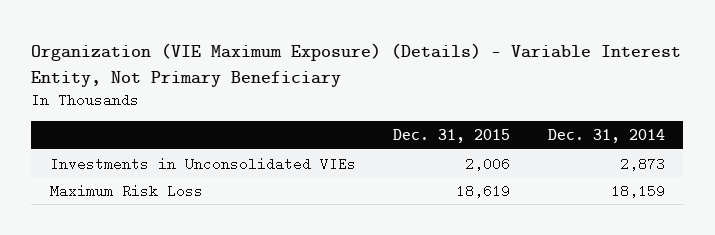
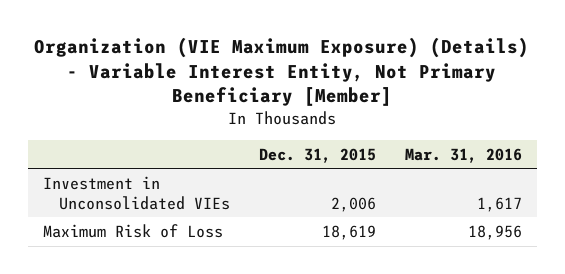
- Organization (VIE Maximum Exposure) (Details) - Variable Interest Entity, Not Primary Beneficiary
+ Organization (VIE Maximum Exposure) (Details) - Variable Interest Entity, Not Primary Beneficiary [Member]
- | Dec. 31, 2015 | Dec. 31, 2014
+ | Dec. 31, 2015 | Mar. 31, 2016
- Investments in Unconsolidated VIEs | 2,006 | 2,873
- Maximum Risk Loss | 18,619 | 18,159
+ Investment in Unconsolidated VIEs | 2,006 | 1,617
+ Maximum Risk of Loss | 18,619 | 18,956

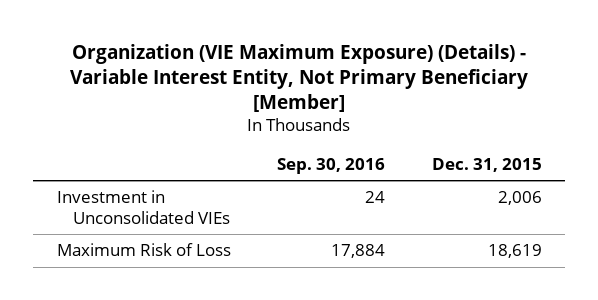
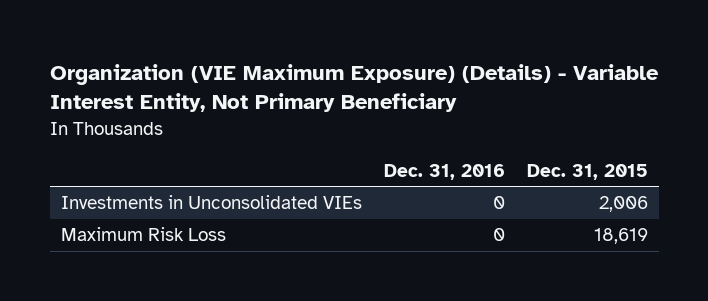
- Organization (VIE Maximum Exposure) (Details) - Variable Interest Entity, Not Primary Beneficiary [Member]
+ Organization (VIE Maximum Exposure) (Details) - Variable Interest Entity, Not Primary Beneficiary
- | Sep. 30, 2016 | Dec. 31, 2015
+ | Dec. 31, 2016 | Dec. 31, 2015
- Investment in Unconsolidated VIEs | 24 | 2,006
- Maximum Risk of Loss | 17,884 | 18,619
+ Investments in Unconsolidated VIEs | 0 | 2,006
+ Maximum Risk Loss | 0 | 18,619

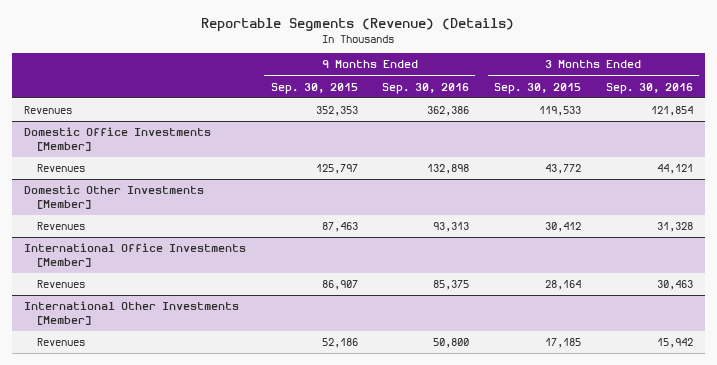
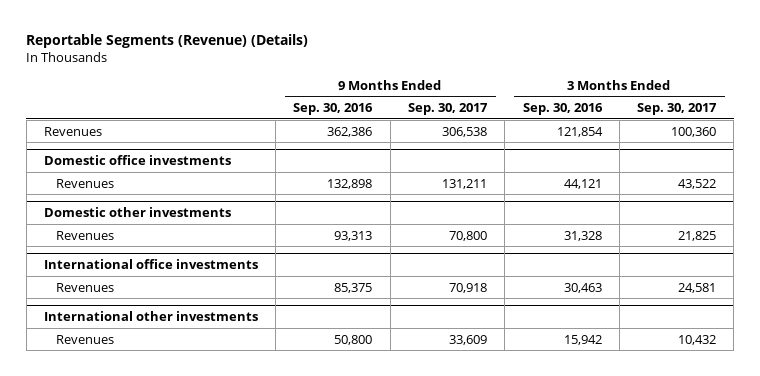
- | 9 Months Ended Sep. 30, 2015 | 9 Months Ended Sep. 30, 2016 | 3 Months Ended Sep. 30, 2015 | 3 Months Ended Sep. 30, 2016
+ | 9 Months Ended Sep. 30, 2016 | 9 Months Ended Sep. 30, 2017 | 3 Months Ended Sep. 30, 2016 | 3 Months Ended Sep. 30, 2017
- Domestic Office Investments [Member]
+ Domestic office investments
- Domestic Other Investments [Member]
+ Domestic other investments
- International Office Investments [Member]
+ International office investments
- International Other Investments [Member]
+ International other investments

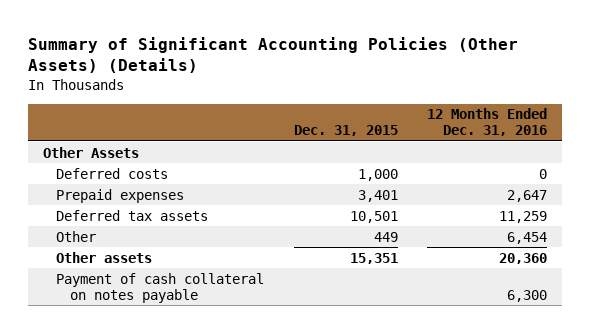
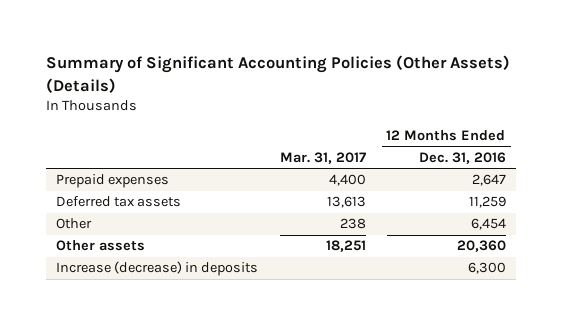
- | Dec. 31, 2015 | 12 Months Ended Dec. 31, 2016
+ | Mar. 31, 2017 | 12 Months Ended Dec. 31, 2016
- Other Assets
- Deferred costs | 1,000 | 0
- Payment of cash collateral on notes payable | | 6,300
+ Increase (decrease) in deposits | | 6,300

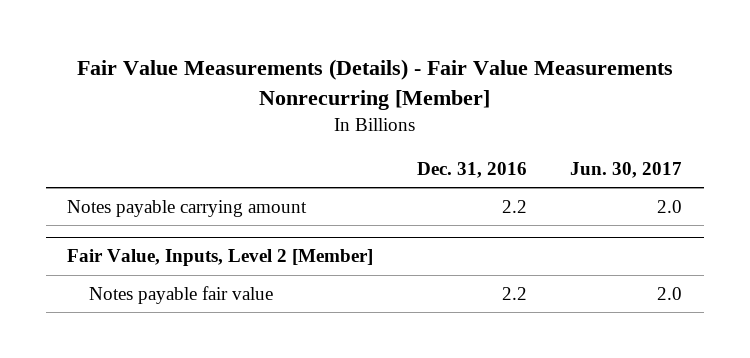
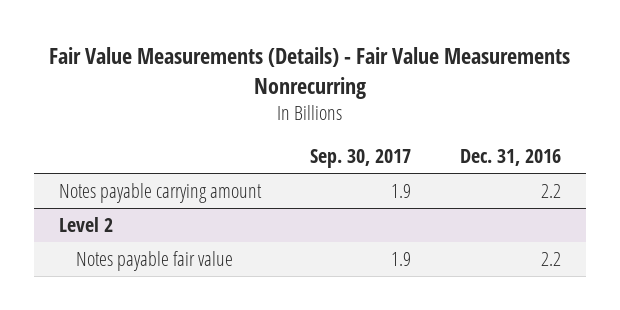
- Fair Value Measurements (Details) - Fair Value Measurements Nonrecurring [Member]
+ Fair Value Measurements (Details) - Fair Value Measurements Nonrecurring
- | Dec. 31, 2016 | Jun. 30, 2017
+ | Sep. 30, 2017 | Dec. 31, 2016
- Fair Value, Inputs, Level 2 [Member]
+ Level 2

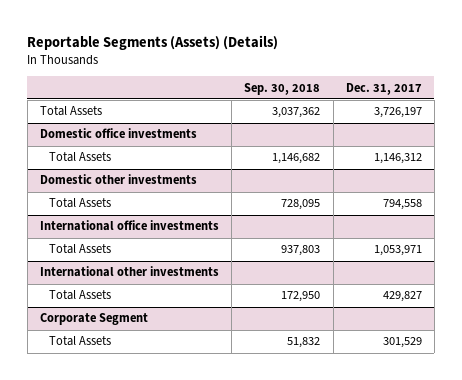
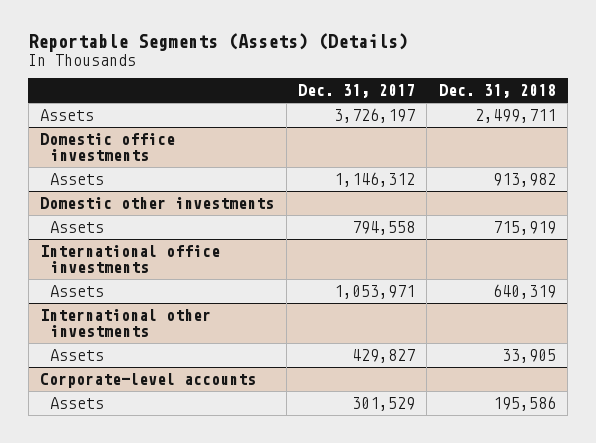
- | Sep. 30, 2018 | Dec. 31, 2017
+ | Dec. 31, 2017 | Dec. 31, 2018
- Total Assets | 3,037,362 | 3,726,197
+ Assets | 3,726,197 | 2,499,711
@ Domestic office investments
- Total Assets | 1,146,682 | 1,146,312
+ Assets | 1,146,312 | 913,982
@ Domestic other investments
- Total Assets | 728,095 | 794,558
+ Assets | 794,558 | 715,919
@ International office investments
- Total Assets | 937,803 | 1,053,971
+ Assets | 1,053,971 | 640,319
@ International other investments
- Total Assets | 172,950 | 429,827
- Corporate Segment
- Total Assets | 51,832 | 301,529
@ International other investments
+ Assets | 429,827 | 33,905
+ Corporate-level accounts
+ Assets | 301,529 | 195,586

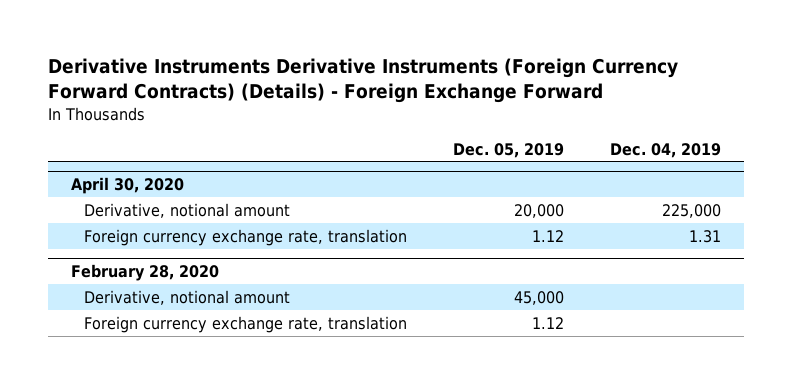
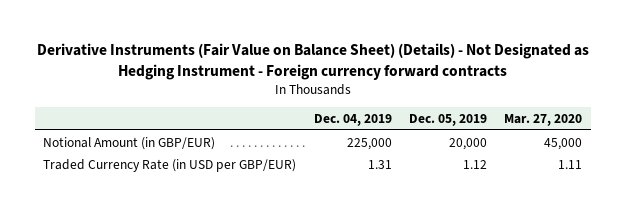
- Derivative Instruments Derivative Instruments (Foreign Currency Forward Contracts) (Details) - Foreign Exchange Forward
+ Derivative Instruments (Fair Value on Balance Sheet) (Details) - Not Designated as Hedging Instrument - Foreign currency forward contracts
- | Dec. 05, 2019 | Dec. 04, 2019
+ | Dec. 04, 2019 | Dec. 05, 2019 | Mar. 27, 2020
- April 30, 2020
- Derivative, notional amount | 20,000 | 225,000
- Foreign currency exchange rate, translation | 1.12 | 1.31
- February 28, 2020
- Derivative, notional amount | 45,000 |
- Foreign currency exchange rate, translation | 1.12 |
+ Notional Amount (in GBP/EUR) | 225,000 | 20,000 | 45,000
+ Traded Currency Rate (in USD per GBP/EUR) | 1.31 | 1.12 | 1.11

